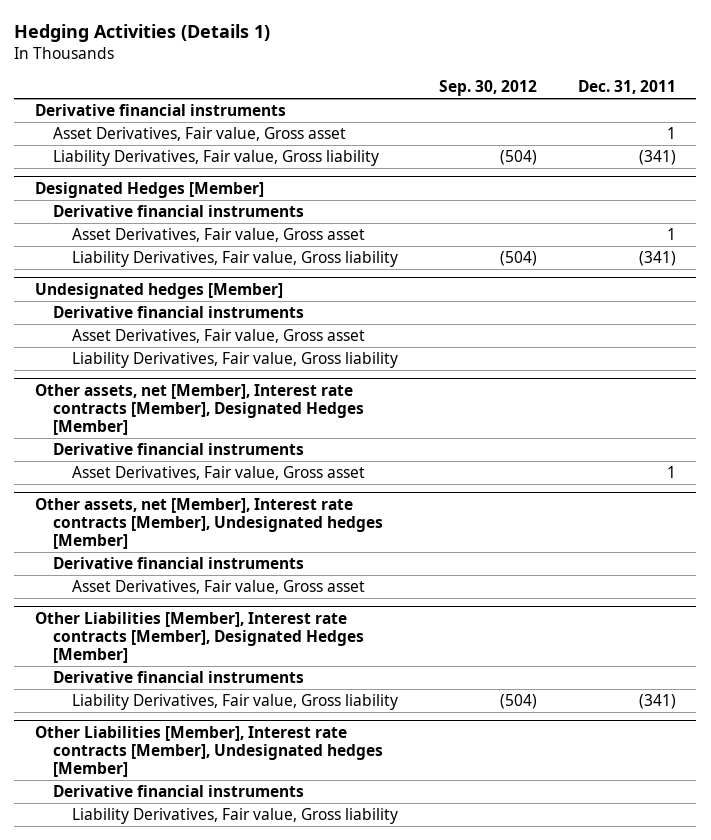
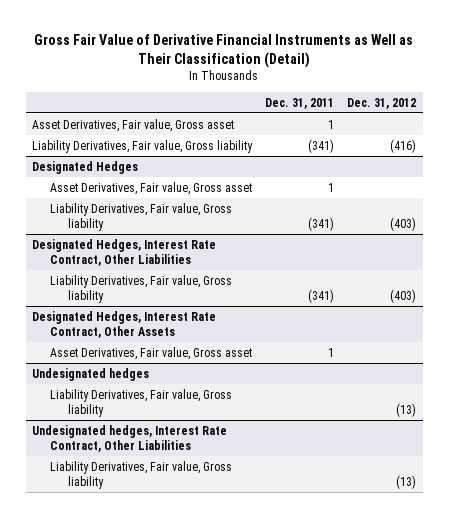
- Hedging Activities (Details 1)
+ Gross Fair Value of Derivative Financial Instruments as Well as Their Classification (Detail)
- | Sep. 30, 2012 | Dec. 31, 2011
+ | Dec. 31, 2011 | Dec. 31, 2012
- Derivative financial instruments
- Designated Hedges [Member]
- Derivative financial instruments
+ Designated Hedges
- Undesignated hedges [Member]
- Derivative financial instruments
- Asset Derivatives, Fair value, Gross asset
- Liability Derivatives, Fair value, Gross liability
- Other assets, net [Member], Interest rate contracts [Member], Designated Hedges [Member]
- Derivative financial instruments
- Asset Derivatives, Fair value, Gross asset | | 1
- Other assets, net [Member], Interest rate contracts [Member], Undesignated hedges [Member]
- Derivative financial instruments
- Asset Derivatives, Fair value, Gross asset
- Other Liabilities [Member], Interest rate contracts [Member], Designated Hedges [Member]
- Derivative financial instruments
+ Designated Hedges, Interest Rate Contract, Other Liabilities
- Other Liabilities [Member], Interest rate contracts [Member], Undesignated hedges [Member]
- Derivative financial instruments
+ Designated Hedges, Interest Rate Contract, Other Assets
+ Asset Derivatives, Fair value, Gross asset | 1 |
+ Undesignated hedges
+ Undesignated hedges, Interest Rate Contract, Other Liabilities
+ Liability Derivatives, Fair value, Gross liability | | (13)

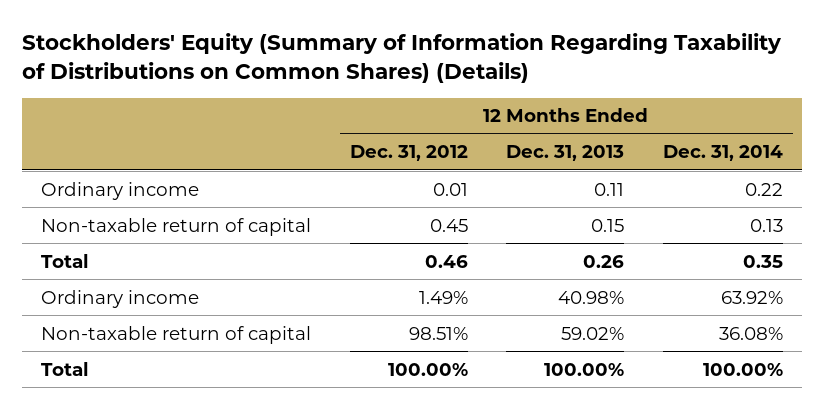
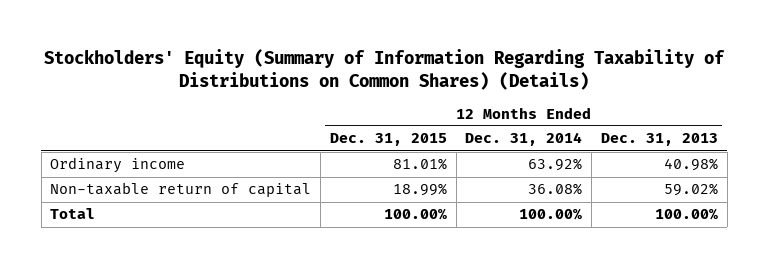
- | 12 Months Ended Dec. 31, 2012 | 12 Months Ended Dec. 31, 2013 | 12 Months Ended Dec. 31, 2014
+ | 12 Months Ended Dec. 31, 2015 | 12 Months Ended Dec. 31, 2014 | 12 Months Ended Dec. 31, 2013
- Ordinary income | 0.01 | 0.11 | 0.22
- Non-taxable return of capital | 0.45 | 0.15 | 0.13
- Total | 0.46 | 0.26 | 0.35

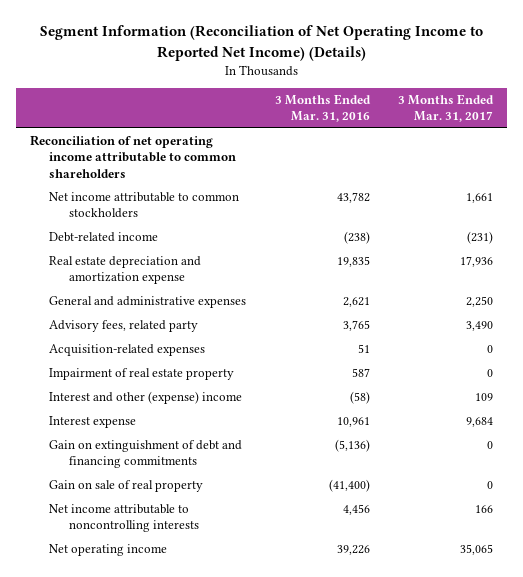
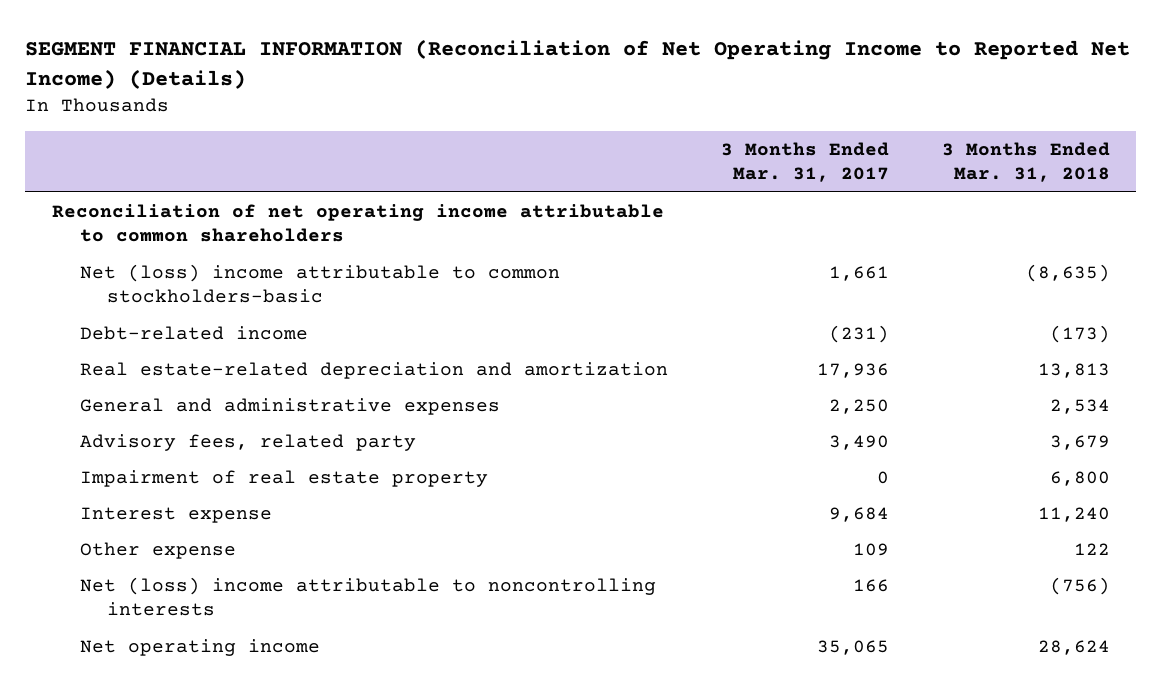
- Segment Information (Reconciliation of Net Operating Income to Reported Net Income) (Details)
+ SEGMENT FINANCIAL INFORMATION (Reconciliation of Net Operating Income to Reported Net Income) (Details)
- | 3 Months Ended Mar. 31, 2016 | 3 Months Ended Mar. 31, 2017
+ | 3 Months Ended Mar. 31, 2017 | 3 Months Ended Mar. 31, 2018
- Net income attributable to common stockholders | 43,782 | 1,661
+ Net (loss) income attributable to common stockholders-basic | 1,661 | (8,635)
- Real estate depreciation and amortization expense | 19,835 | 17,936
+ Real estate-related depreciation and amortization | 17,936 | 13,813
- Acquisition-related expenses | 51 | 0
- Interest and other (expense) income | (58) | 109
- Gain on extinguishment of debt and financing commitments | (5,136) | 0
- Gain on sale of real property | (41,400) | 0
- Net income attributable to noncontrolling interests | 4,456 | 166
+ Other expense | 109 | 122
+ Net (loss) income attributable to noncontrolling interests | 166 | (756)

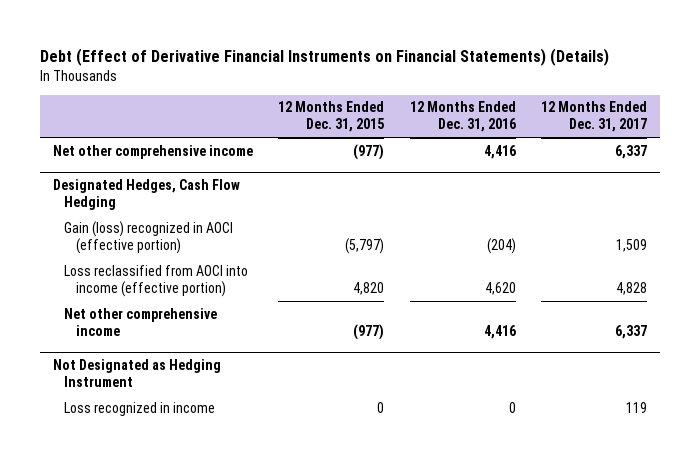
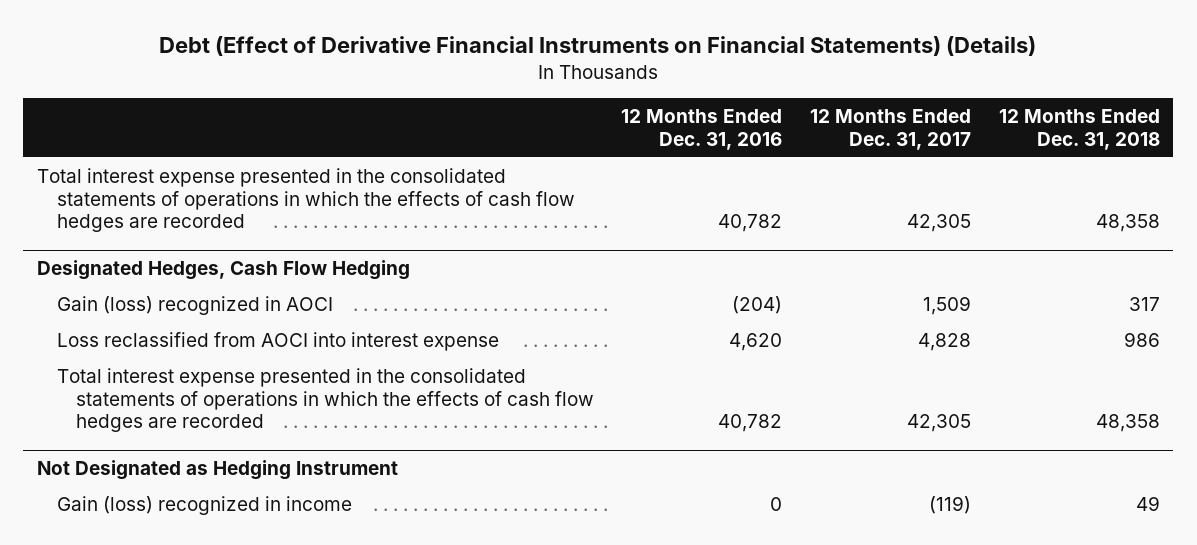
- | 12 Months Ended Dec. 31, 2015 | 12 Months Ended Dec. 31, 2016 | 12 Months Ended Dec. 31, 2017
+ | 12 Months Ended Dec. 31, 2016 | 12 Months Ended Dec. 31, 2017 | 12 Months Ended Dec. 31, 2018
- Net other comprehensive income | (977) | 4,416 | 6,337
+ Total interest expense presented in the consolidated statements of operations in which the effects of cash flow hedges are recorded | 40,782 | 42,305 | 48,358
@ Designated Hedges, Cash Flow Hedging
- Gain (loss) recognized in AOCI (effective portion) | (5,797) | (204) | 1,509
- Loss reclassified from AOCI into income (effective portion) | 4,820 | 4,620 | 4,828
- Net other comprehensive income | (977) | 4,416 | 6,337
+ Gain (loss) recognized in AOCI | (204) | 1,509 | 317
+ Loss reclassified from AOCI into interest expense | 4,620 | 4,828 | 986
+ Total interest expense presented in the consolidated statements of operations in which the effects of cash flow hedges are recorded | 40,782 | 42,305 | 48,358
@ Not Designated as Hedging Instrument
- Loss recognized in income | 0 | 0 | 119
+ Gain (loss) recognized in income | 0 | (119) | 49

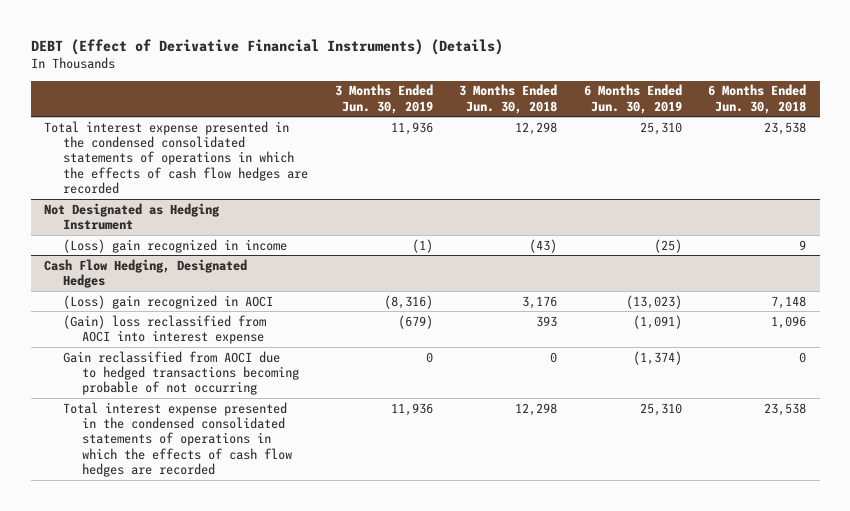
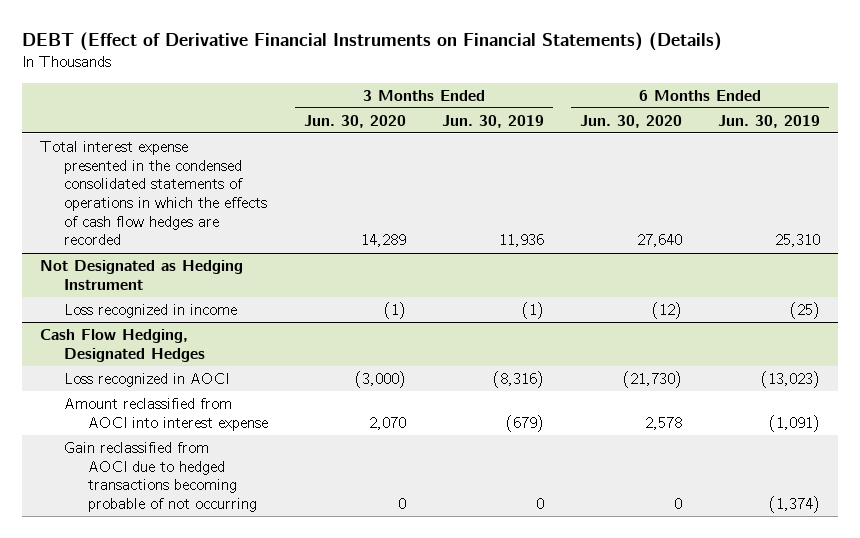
- DEBT (Effect of Derivative Financial Instruments) (Details)
+ DEBT (Effect of Derivative Financial Instruments on Financial Statements) (Details)
- | 3 Months Ended Jun. 30, 2019 | 3 Months Ended Jun. 30, 2018 | 6 Months Ended Jun. 30, 2019 | 6 Months Ended Jun. 30, 2018
+ | 3 Months Ended Jun. 30, 2020 | 3 Months Ended Jun. 30, 2019 | 6 Months Ended Jun. 30, 2020 | 6 Months Ended Jun. 30, 2019
@ Not Designated as Hedging Instrument
- (Loss) gain recognized in income | (1) | (43) | (25) | 9
+ Loss recognized in income | (1) | (1) | (12) | (25)
@ Cash Flow Hedging, Designated Hedges
- (Loss) gain recognized in AOCI | (8,316) | 3,176 | (13,023) | 7,148
- (Gain) loss reclassified from AOCI into interest expense | (679) | 393 | (1,091) | 1,096
+ Loss recognized in AOCI | (3,000) | (8,316) | (21,730) | (13,023)
+ Amount reclassified from AOCI into interest expense | 2,070 | (679) | 2,578 | (1,091)
- Total interest expense presented in the condensed consolidated statements of operations in which the effects of cash flow hedges are recorded | 11,936 | 12,298 | 25,310 | 23,538

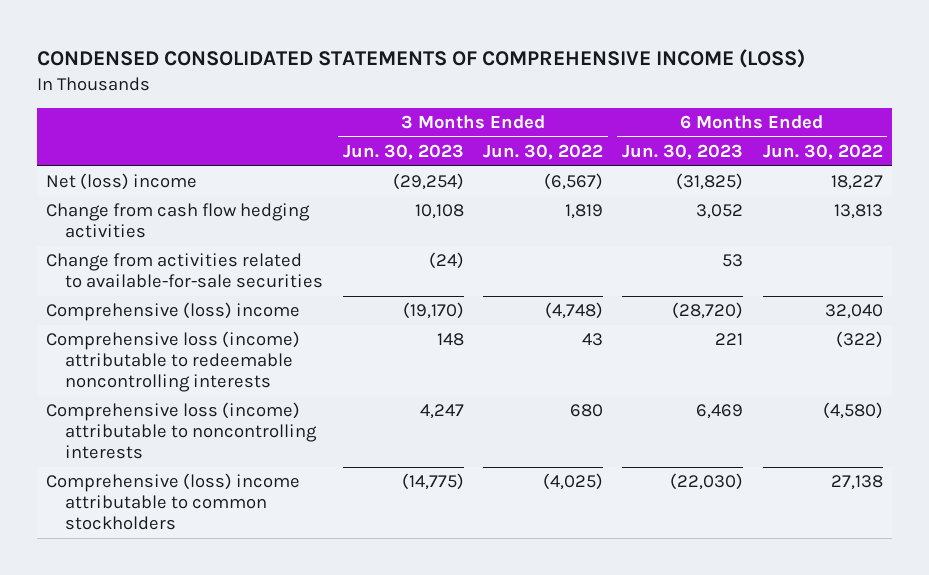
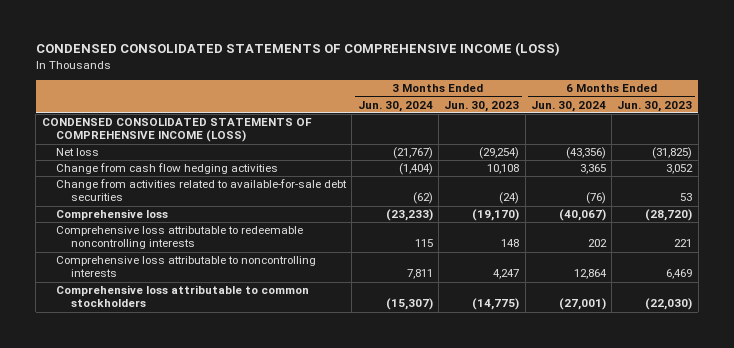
- | 3 Months Ended Jun. 30, 2023 | 3 Months Ended Jun. 30, 2022 | 6 Months Ended Jun. 30, 2023 | 6 Months Ended Jun. 30, 2022
+ | 3 Months Ended Jun. 30, 2024 | 3 Months Ended Jun. 30, 2023 | 6 Months Ended Jun. 30, 2024 | 6 Months Ended Jun. 30, 2023
- Net (loss) income | (29,254) | (6,567) | (31,825) | 18,227
+ CONDENSED CONSOLIDATED STATEMENTS OF COMPREHENSIVE INCOME (LOSS)
+ Net loss | (21,767) | (29,254) | (43,356) | (31,825)
- Change from activities related to available-for-sale securities | (24) | | 53 |
- Comprehensive (loss) income | (19,170) | (4,748) | (28,720) | 32,040
- Comprehensive loss (income) attributable to redeemable noncontrolling interests | 148 | 43 | 221 | (322)
- Comprehensive loss (income) attributable to noncontrolling interests | 4,247 | 680 | 6,469 | (4,580)
- Comprehensive (loss) income attributable to common stockholders | (14,775) | (4,025) | (22,030) | 27,138
+ Change from activities related to available-for-sale debt securities | (62) | (24) | (76) | 53
+ Comprehensive loss | (23,233) | (19,170) | (40,067) | (28,720)
+ Comprehensive loss attributable to redeemable noncontrolling interests | 115 | 148 | 202 | 221
+ Comprehensive loss attributable to noncontrolling interests | 7,811 | 4,247 | 12,864 | 6,469
+ Comprehensive loss attributable to common stockholders | (15,307) | (14,775) | (27,001) | (22,030)

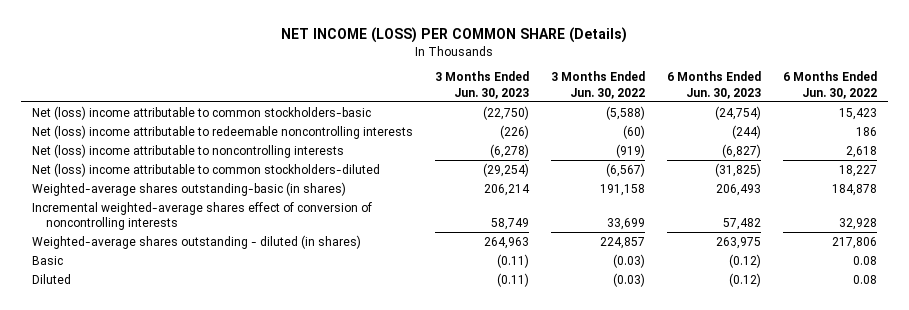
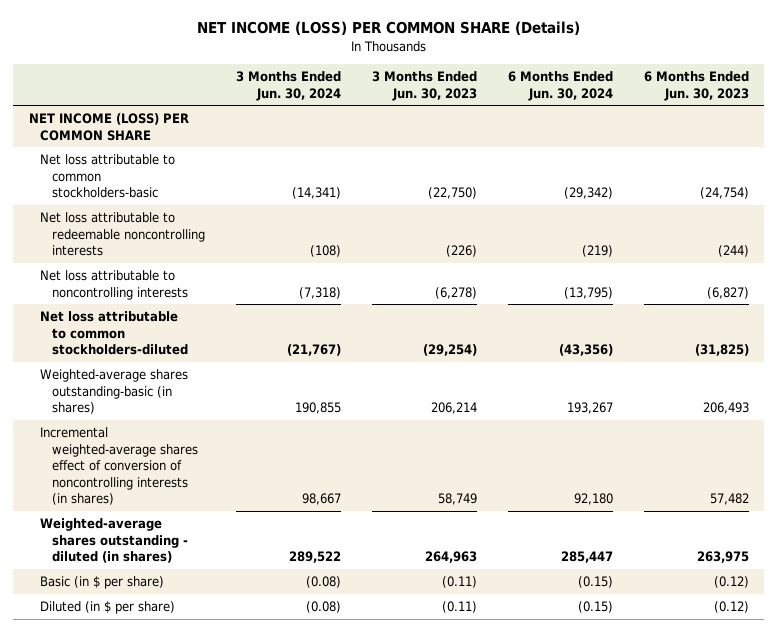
- | 3 Months Ended Jun. 30, 2023 | 3 Months Ended Jun. 30, 2022 | 6 Months Ended Jun. 30, 2023 | 6 Months Ended Jun. 30, 2022
+ | 3 Months Ended Jun. 30, 2024 | 3 Months Ended Jun. 30, 2023 | 6 Months Ended Jun. 30, 2024 | 6 Months Ended Jun. 30, 2023
- Net (loss) income attributable to common stockholders-basic | (22,750) | (5,588) | (24,754) | 15,423
- Net (loss) income attributable to redeemable noncontrolling interests | (226) | (60) | (244) | 186
- Net (loss) income attributable to noncontrolling interests | (6,278) | (919) | (6,827) | 2,618
- Net (loss) income attributable to common stockholders-diluted | (29,254) | (6,567) | (31,825) | 18,227
+ NET INCOME (LOSS) PER COMMON SHARE
+ Net loss attributable to common stockholders-basic | (14,341) | (22,750) | (29,342) | (24,754)
+ Net loss attributable to redeemable noncontrolling interests | (108) | (226) | (219) | (244)
+ Net loss attributable to noncontrolling interests | (7,318) | (6,278) | (13,795) | (6,827)
+ Net loss attributable to common stockholders-diluted | (21,767) | (29,254) | (43,356) | (31,825)
- Incremental weighted-average shares effect of conversion of noncontrolling interests | 58,749 | 33,699 | 57,482 | 32,928
+ Incremental weighted-average shares effect of conversion of noncontrolling interests (in shares) | 98,667 | 58,749 | 92,180 | 57,482
- Basic | (0.11) | (0.03) | (0.12) | 0.08
- Diluted | (0.11) | (0.03) | (0.12) | 0.08
+ Basic (in $ per share) | (0.08) | (0.11) | (0.15) | (0.12)
+ Diluted (in $ per share) | (0.08) | (0.11) | (0.15) | (0.12)

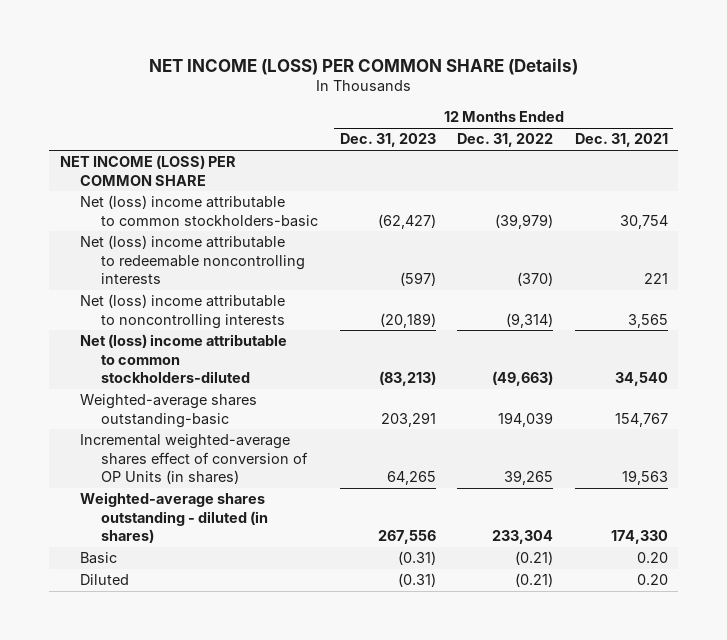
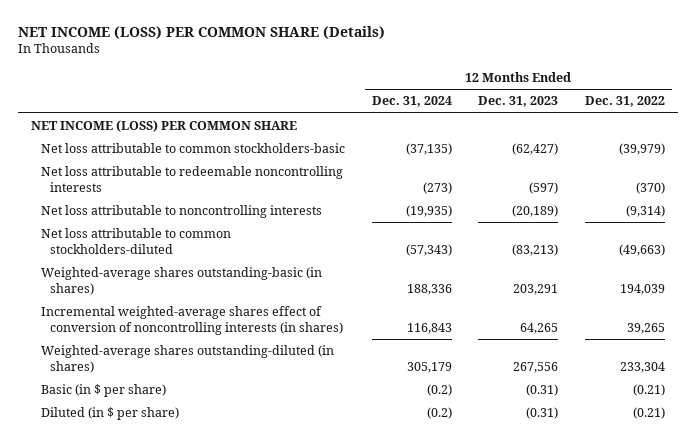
- | 12 Months Ended Dec. 31, 2023 | 12 Months Ended Dec. 31, 2022 | 12 Months Ended Dec. 31, 2021
+ | 12 Months Ended Dec. 31, 2024 | 12 Months Ended Dec. 31, 2023 | 12 Months Ended Dec. 31, 2022
- Net (loss) income attributable to common stockholders-basic | (62,427) | (39,979) | 30,754
- Net (loss) income attributable to redeemable noncontrolling interests | (597) | (370) | 221
- Net (loss) income attributable to noncontrolling interests | (20,189) | (9,314) | 3,565
- Net (loss) income attributable to common stockholders-diluted | (83,213) | (49,663) | 34,540
- Weighted-average shares outstanding-basic | 203,291 | 194,039 | 154,767
- Incremental weighted-average shares effect of conversion of OP Units (in shares) | 64,265 | 39,265 | 19,563
- Weighted-average shares outstanding - diluted (in shares) | 267,556 | 233,304 | 174,330
- Basic | (0.31) | (0.21) | 0.20
- Diluted | (0.31) | (0.21) | 0.20
+ Net loss attributable to common stockholders-basic | (37,135) | (62,427) | (39,979)
+ Net loss attributable to redeemable noncontrolling interests | (273) | (597) | (370)
+ Net loss attributable to noncontrolling interests | (19,935) | (20,189) | (9,314)
+ Net loss attributable to common stockholders-diluted | (57,343) | (83,213) | (49,663)
+ Weighted-average shares outstanding-basic (in shares) | 188,336 | 203,291 | 194,039
+ Incremental weighted-average shares effect of conversion of noncontrolling interests (in shares) | 116,843 | 64,265 | 39,265
+ Weighted-average shares outstanding-diluted (in shares) | 305,179 | 267,556 | 233,304
+ Basic (in $ per share) | (0.2) | (0.31) | (0.21)
+ Diluted (in $ per share) | (0.2) | (0.31) | (0.21)

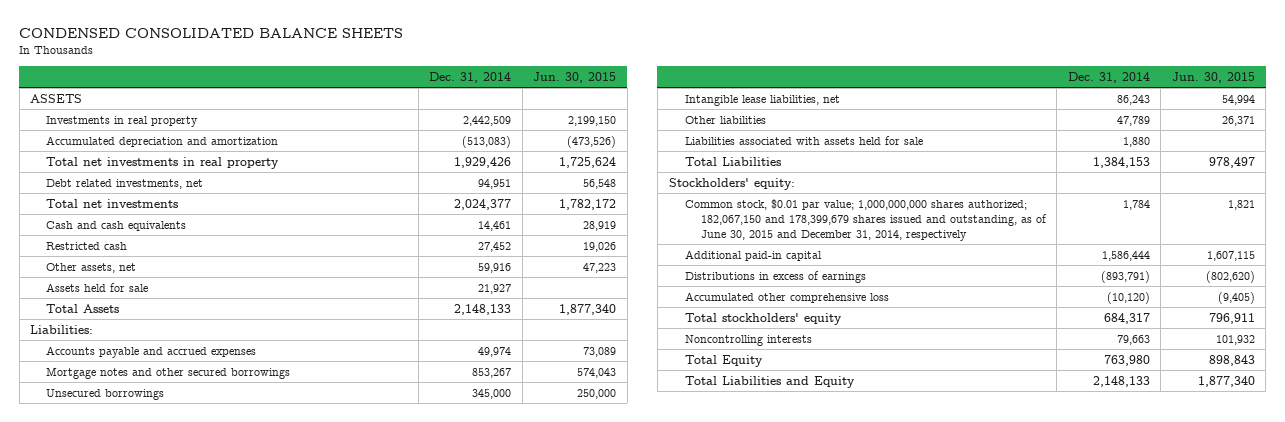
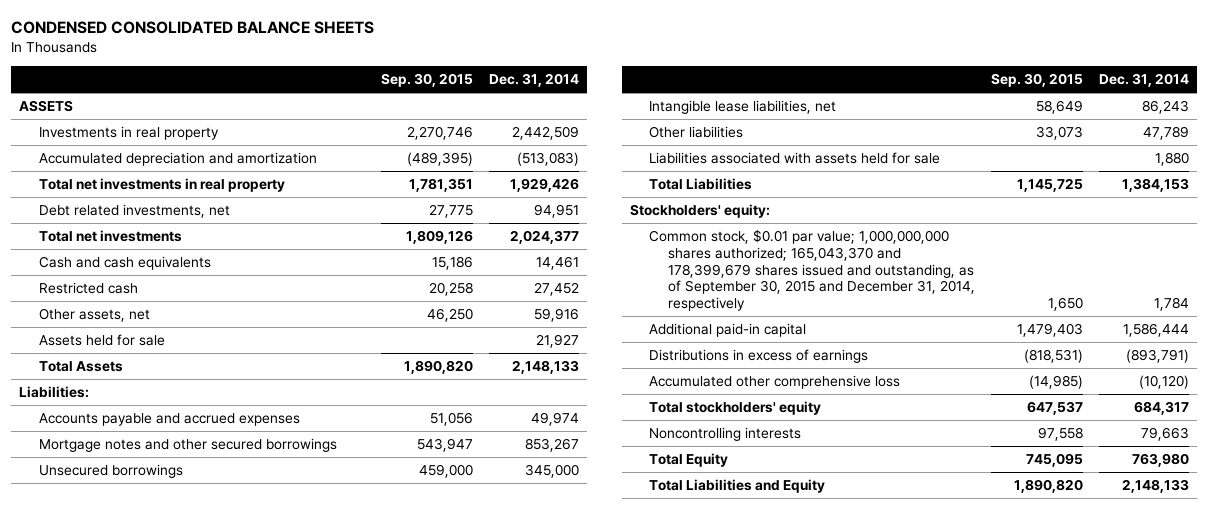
- | Dec. 31, 2014 | Jun. 30, 2015
+ | Sep. 30, 2015 | Dec. 31, 2014
- Common stock, $0.01 par value; 1,000,000,000 shares authorized; 182,067,150 and 178,399,679 shares issued and outstanding, as of June 30, 2015 and December 31, 2014, respectively | 1,784 | 1,821
+ Common stock, $0.01 par value; 1,000,000,000 shares authorized; 165,043,370 and 178,399,679 shares issued and outstanding, as of September 30, 2015 and December 31, 2014, respectively | 1,650 | 1,784

